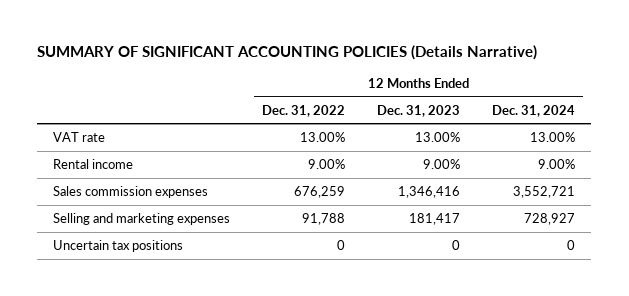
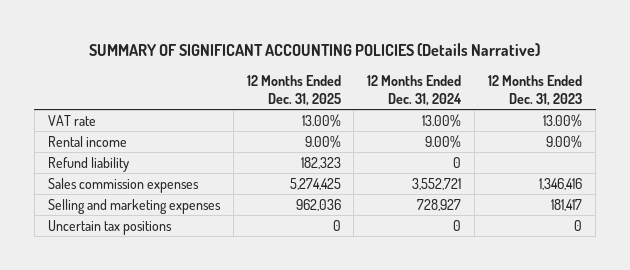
- | 12 Months Ended Dec. 31, 2022 | 12 Months Ended Dec. 31, 2023 | 12 Months Ended Dec. 31, 2024
+ | 12 Months Ended Dec. 31, 2025 | 12 Months Ended Dec. 31, 2024 | 12 Months Ended Dec. 31, 2023
+ Refund liability | 182,323 | 0 |

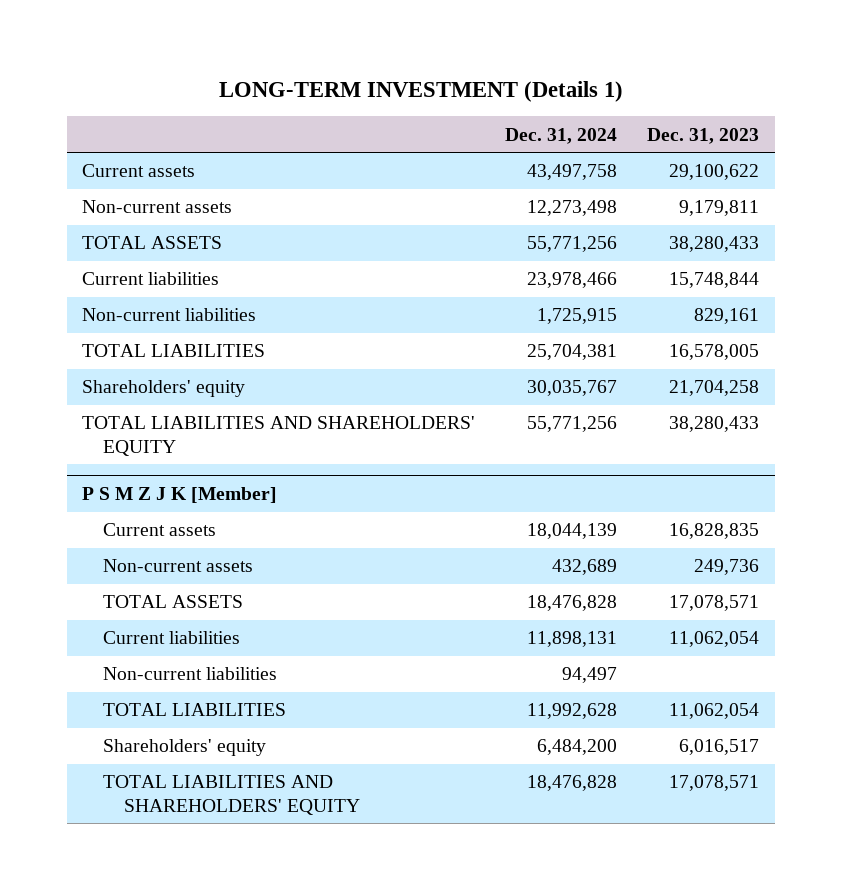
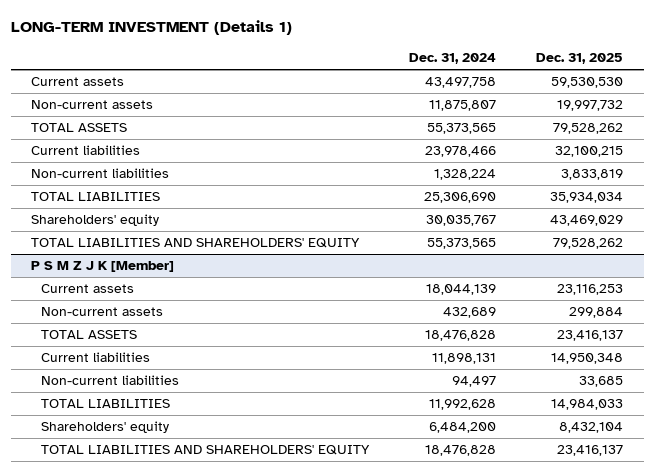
- | Dec. 31, 2024 | Dec. 31, 2023
+ | Dec. 31, 2024 | Dec. 31, 2025
- Non-current assets | 12,273,498 | 9,179,811
- TOTAL ASSETS | 55,771,256 | 38,280,433
+ Non-current assets | 11,875,807 | 19,997,732
+ TOTAL ASSETS | 55,373,565 | 79,528,262
- Non-current liabilities | 1,725,915 | 829,161
- TOTAL LIABILITIES | 25,704,381 | 16,578,005
+ Non-current liabilities | 1,328,224 | 3,833,819
+ TOTAL LIABILITIES | 25,306,690 | 35,934,034
- TOTAL LIABILITIES AND SHAREHOLDERS' EQUITY | 55,771,256 | 38,280,433
+ TOTAL LIABILITIES AND SHAREHOLDERS' EQUITY | 55,373,565 | 79,528,262

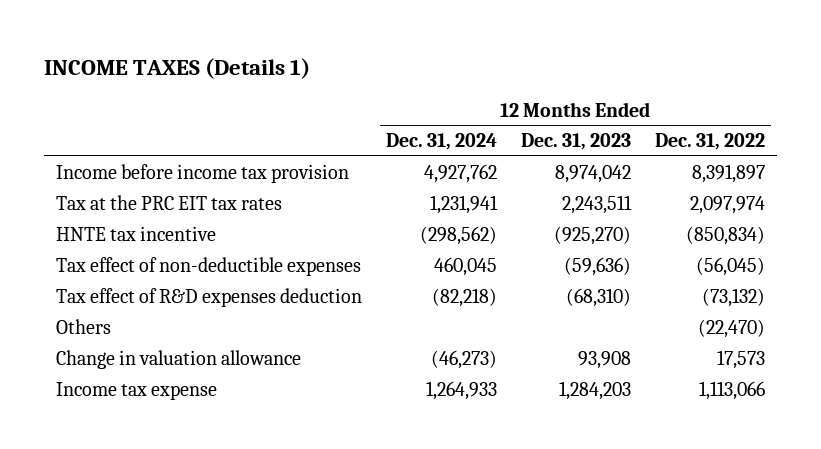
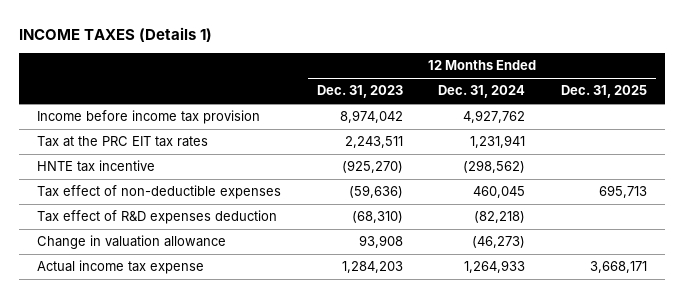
- | 12 Months Ended Dec. 31, 2024 | 12 Months Ended Dec. 31, 2023 | 12 Months Ended Dec. 31, 2022
+ | 12 Months Ended Dec. 31, 2023 | 12 Months Ended Dec. 31, 2024 | 12 Months Ended Dec. 31, 2025
- Others | | | (22,470)
- Income tax expense | 1,264,933 | 1,284,203 | 1,113,066
+ Actual income tax expense | 1,284,203 | 1,264,933 | 3,668,171

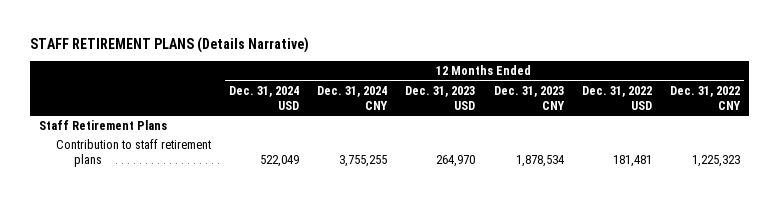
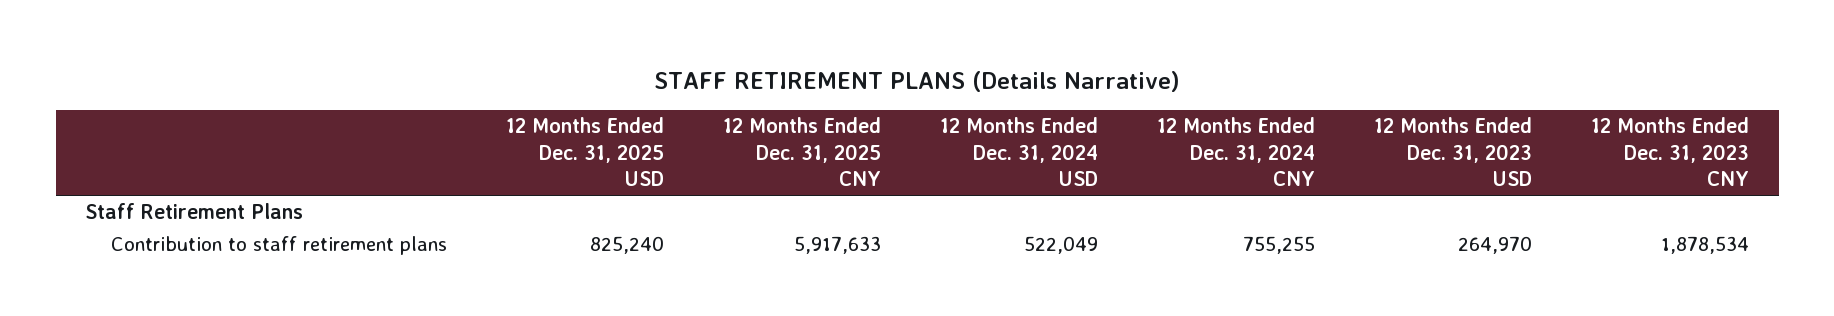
- | 12 Months Ended Dec. 31, 2024 USD | 12 Months Ended Dec. 31, 2024 CNY | 12 Months Ended Dec. 31, 2023 USD | 12 Months Ended Dec. 31, 2023 CNY | 12 Months Ended Dec. 31, 2022 USD | 12 Months Ended Dec. 31, 2022 CNY
+ | 12 Months Ended Dec. 31, 2025 USD | 12 Months Ended Dec. 31, 2025 CNY | 12 Months Ended Dec. 31, 2024 USD | 12 Months Ended Dec. 31, 2024 CNY | 12 Months Ended Dec. 31, 2023 USD | 12 Months Ended Dec. 31, 2023 CNY
- Contribution to staff retirement plans | 522,049 | 3,755,255 | 264,970 | 1,878,534 | 181,481 | 1,225,323
+ Contribution to staff retirement plans | 825,240 | 5,917,633 | 522,049 | 755,255 | 264,970 | 1,878,534

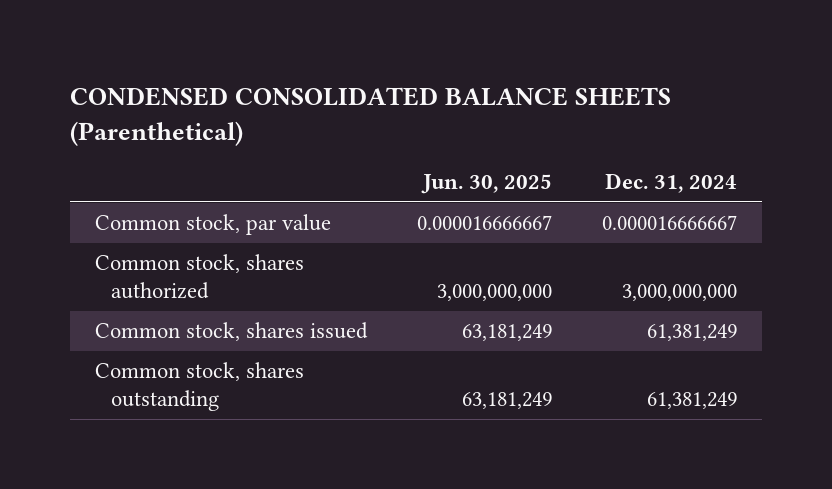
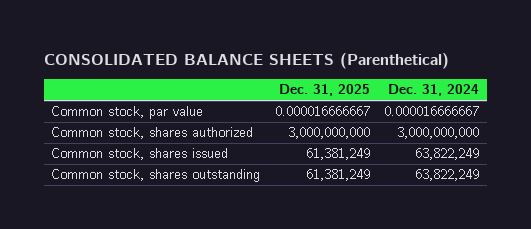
- CONDENSED CONSOLIDATED BALANCE SHEETS (Parenthetical)
+ CONSOLIDATED BALANCE SHEETS (Parenthetical)
- | Jun. 30, 2025 | Dec. 31, 2024
+ | Dec. 31, 2025 | Dec. 31, 2024
- Common stock, shares issued | 63,181,249 | 61,381,249
- Common stock, shares outstanding | 63,181,249 | 61,381,249
+ Common stock, shares issued | 61,381,249 | 63,822,249
+ Common stock, shares outstanding | 61,381,249 | 63,822,249

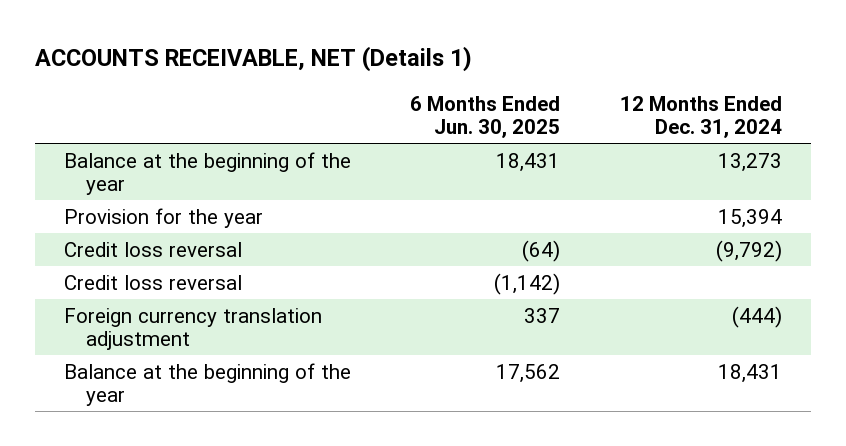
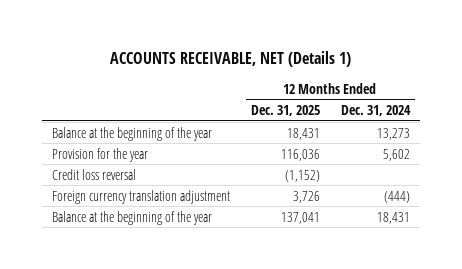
- | 6 Months Ended Jun. 30, 2025 | 12 Months Ended Dec. 31, 2024
+ | 12 Months Ended Dec. 31, 2025 | 12 Months Ended Dec. 31, 2024
- Provision for the year | | 15,394
- Credit loss reversal | (64) | (9,792)
+ Provision for the year | 116,036 | 5,602

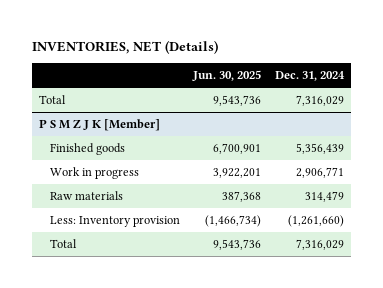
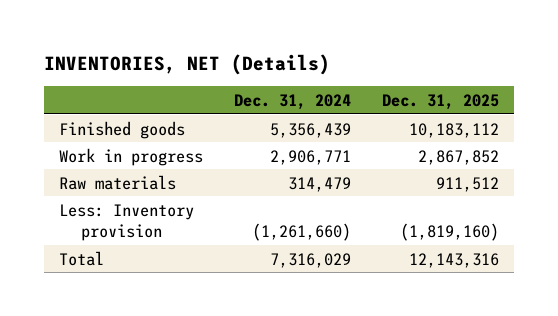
- | Jun. 30, 2025 | Dec. 31, 2024
+ | Dec. 31, 2024 | Dec. 31, 2025
- Total | 9,543,736 | 7,316,029
- P S M Z J K [Member]

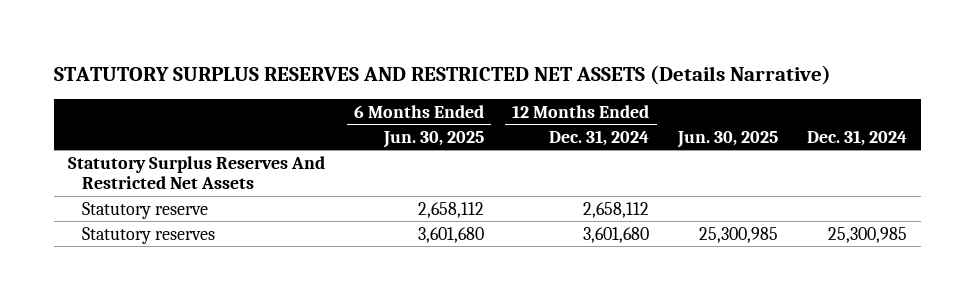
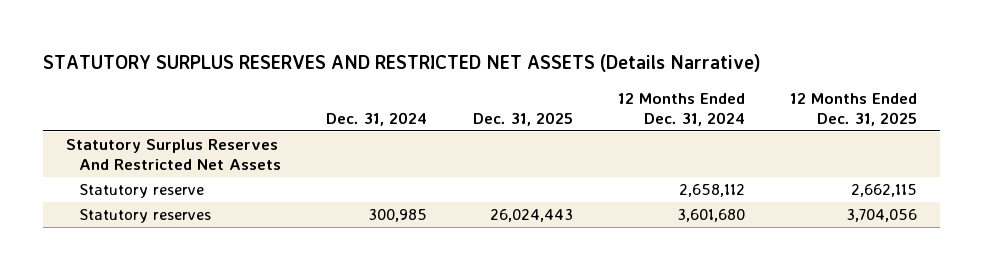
- | 6 Months Ended Jun. 30, 2025 | 12 Months Ended Dec. 31, 2024 | Jun. 30, 2025 | Dec. 31, 2024
+ | Dec. 31, 2024 | Dec. 31, 2025 | 12 Months Ended Dec. 31, 2024 | 12 Months Ended Dec. 31, 2025
- Statutory reserves | 3,601,680 | 3,601,680 | 25,300,985 | 25,300,985
+ Statutory reserves | 300,985 | 26,024,443 | 3,601,680 | 3,704,056

